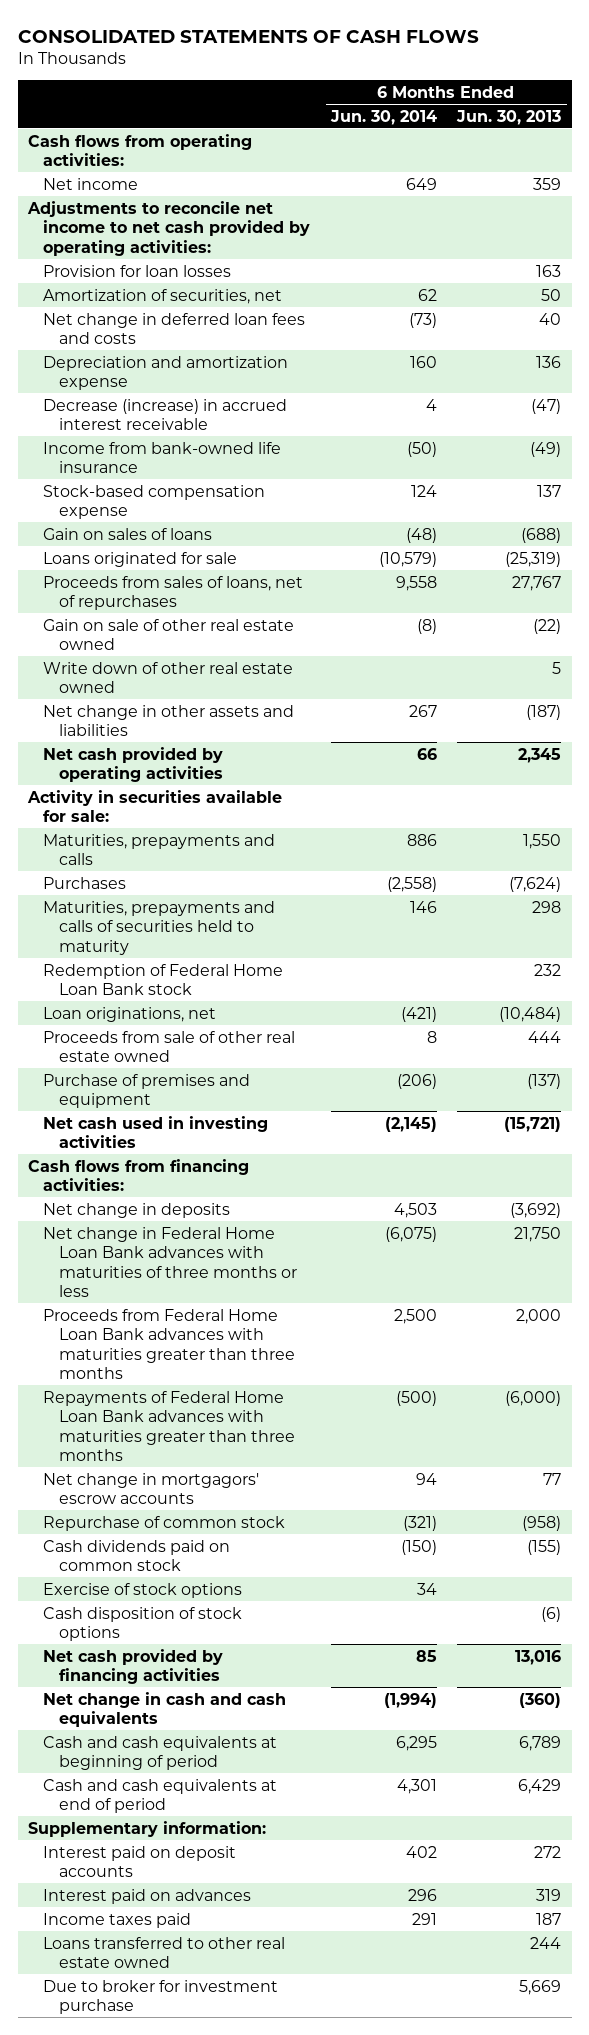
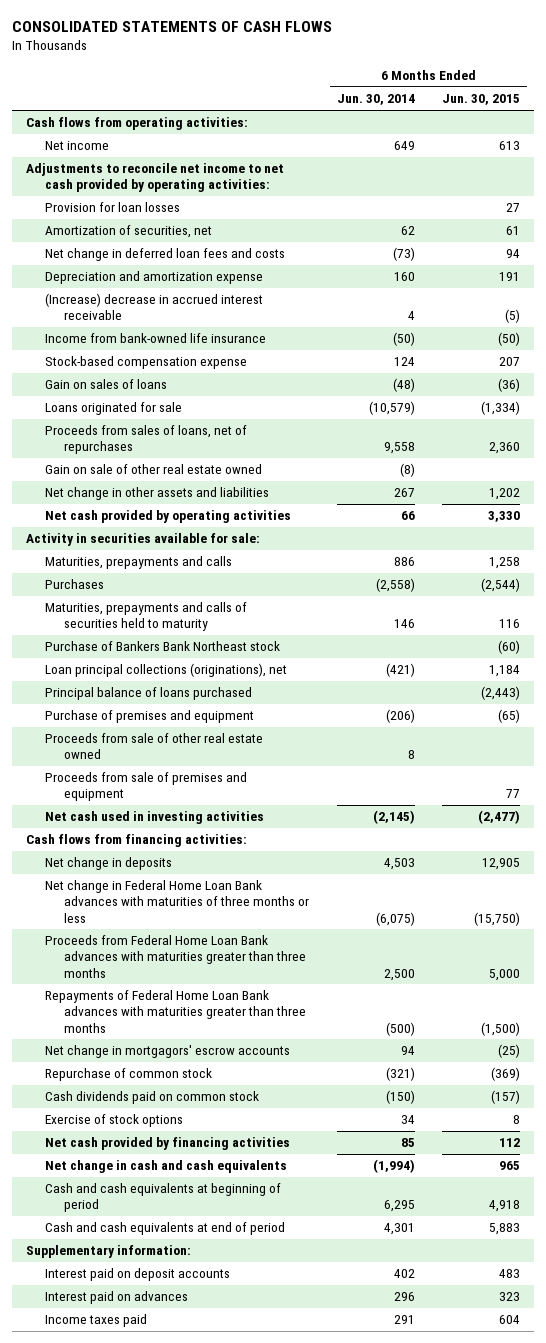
- | 6 Months Ended Jun. 30, 2014 | 6 Months Ended Jun. 30, 2013
+ | 6 Months Ended Jun. 30, 2014 | 6 Months Ended Jun. 30, 2015
- Decrease (increase) in accrued interest receivable | 4 | (47)
+ (Increase) decrease in accrued interest receivable | 4 | (5)
- Write down of other real estate owned | | 5
- Redemption of Federal Home Loan Bank stock | | 232
- Loan originations, net | (421) | (10,484)
+ Purchase of Bankers Bank Northeast stock | | (60)
+ Loan principal collections (originations), net | (421) | 1,184
+ Principal balance of loans purchased | | (2,443)
moved down: Proceeds from sale of other real estate owned | 8 |
+ Proceeds from sale of premises and equipment | | 77
- Cash disposition of stock options | | (6)
- Loans transferred to other real estate owned | | 244
- Due to broker for investment purchase | | 5,669

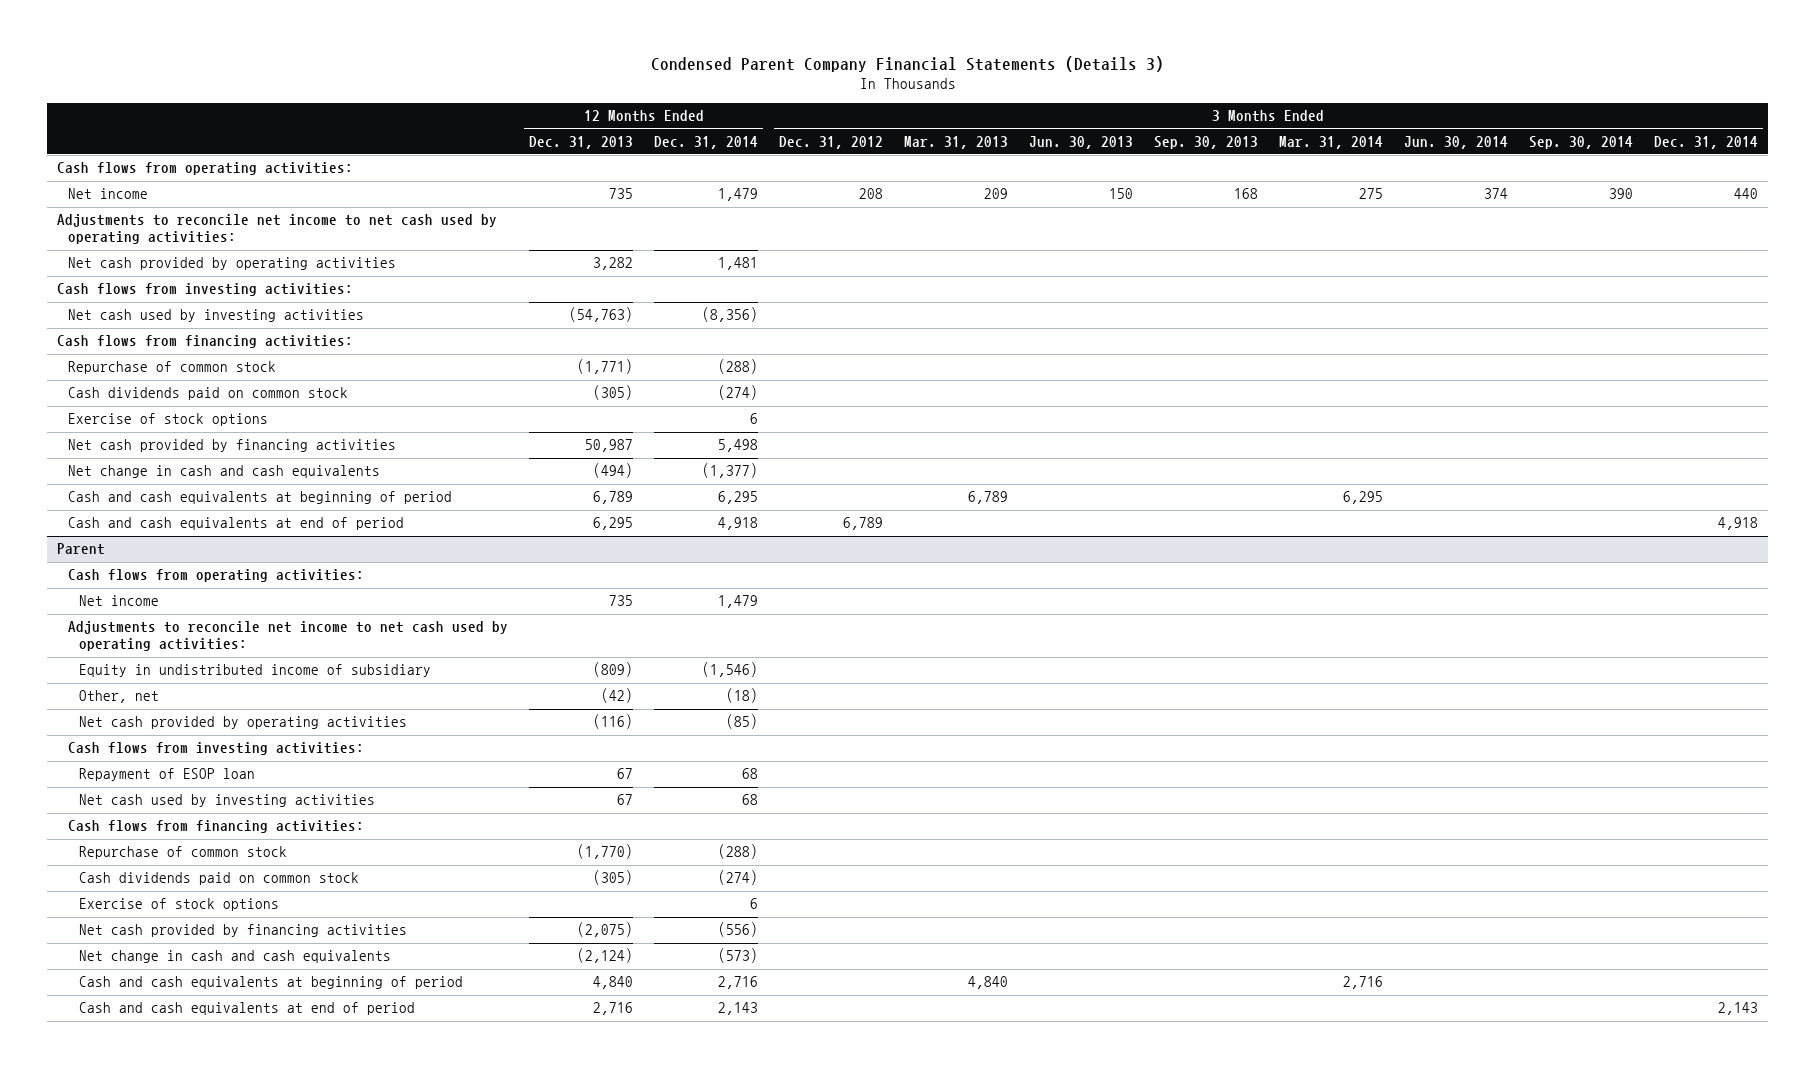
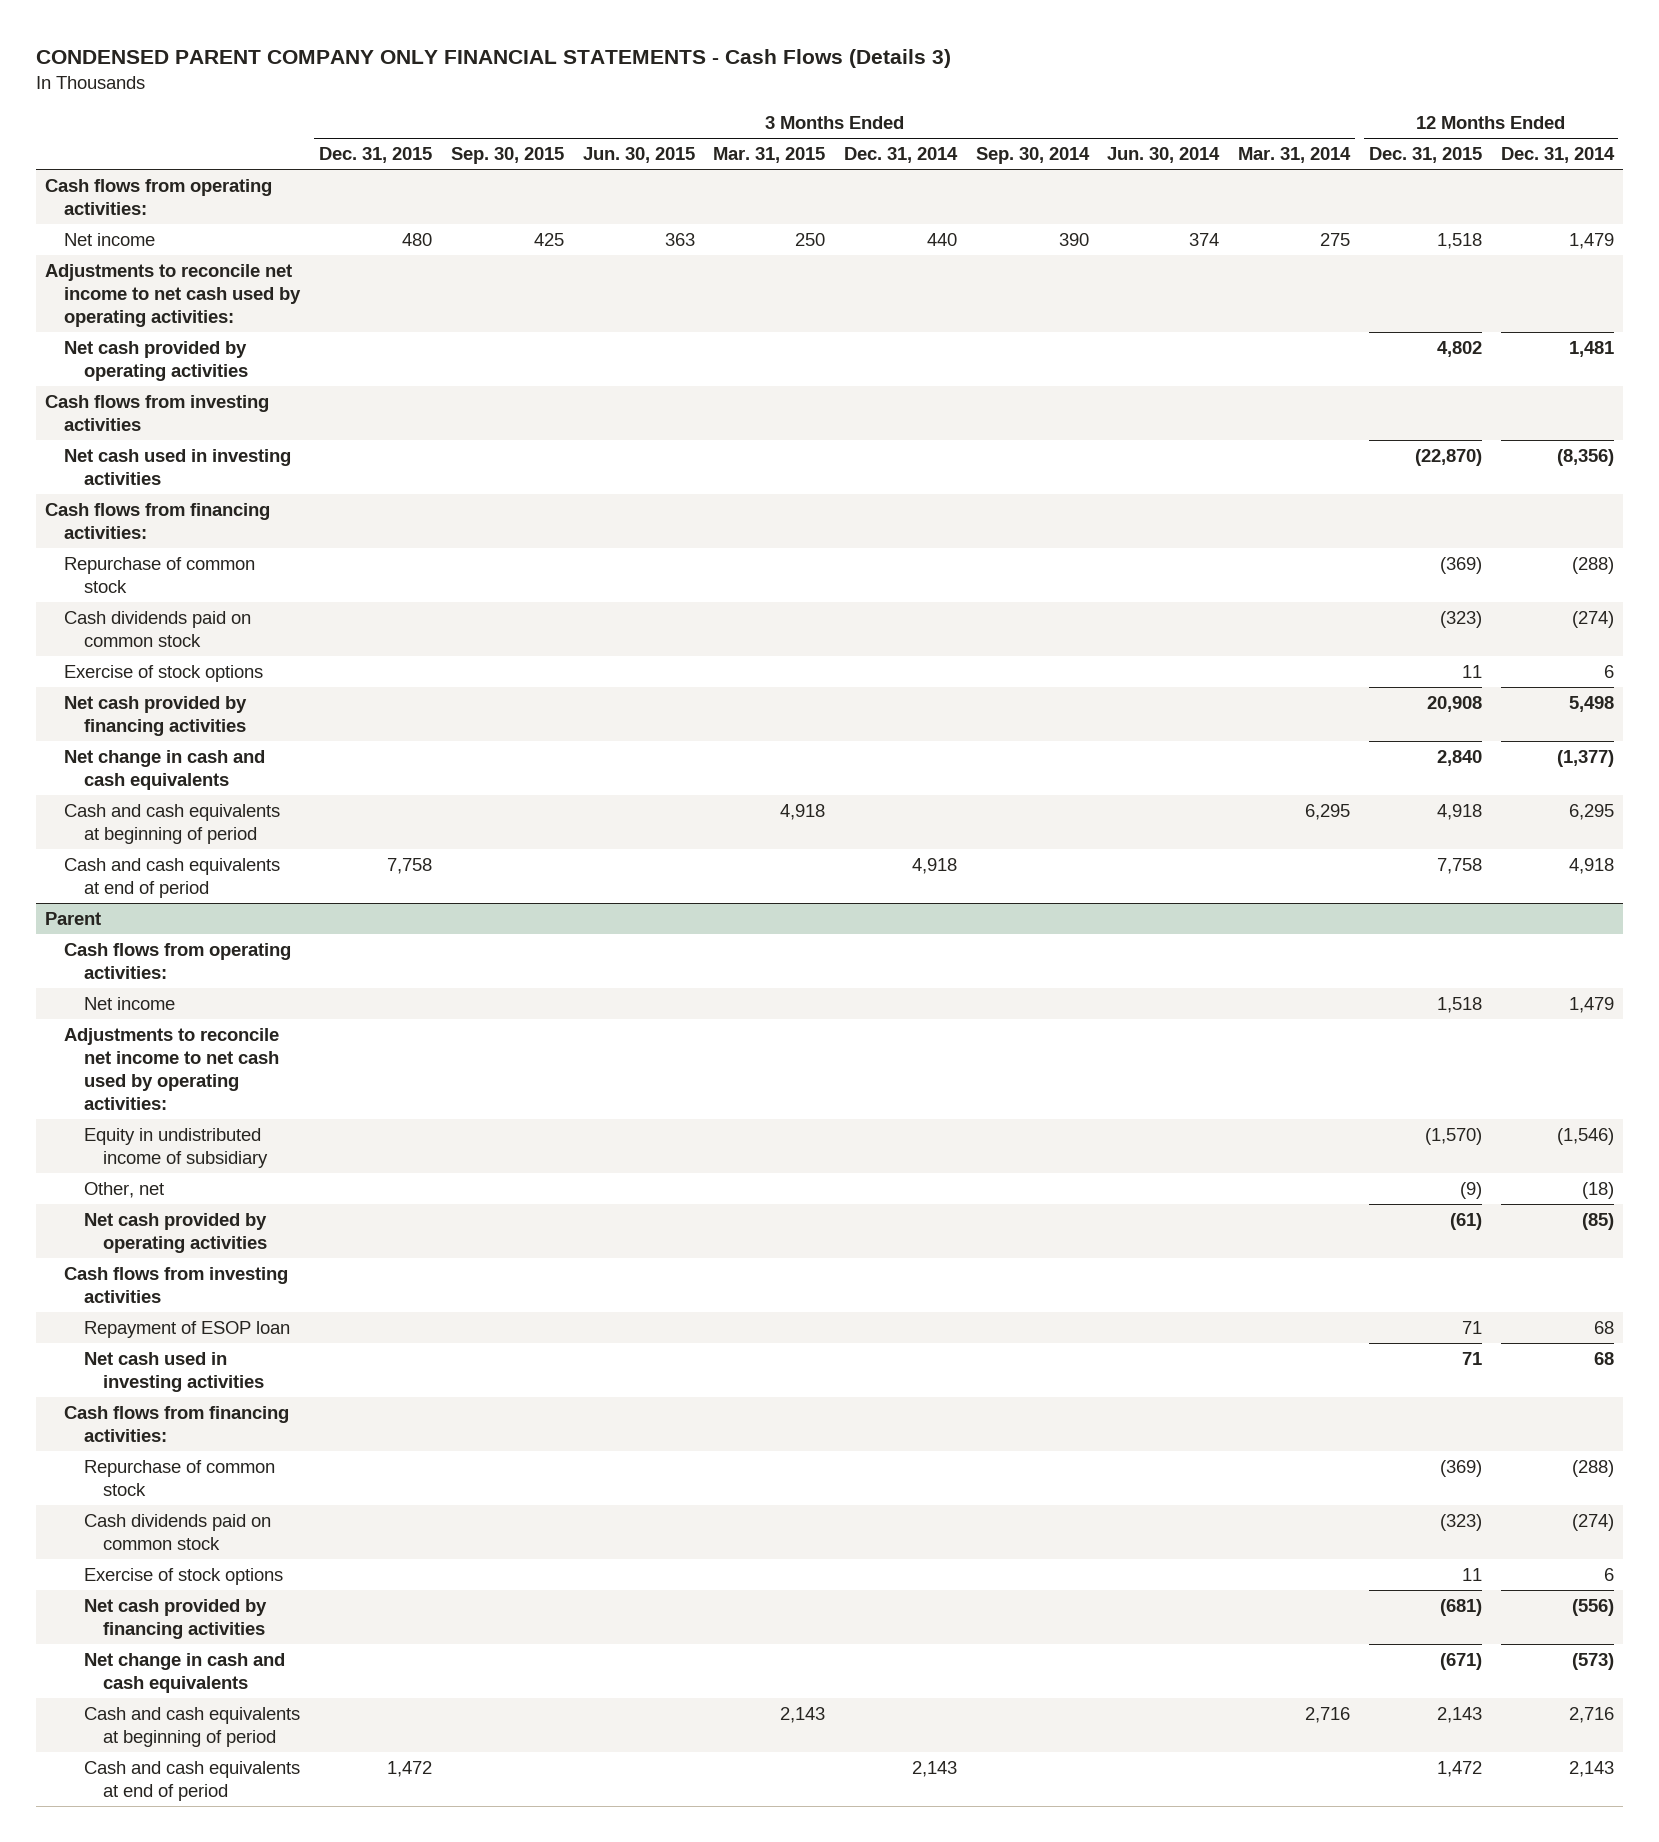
- Condensed Parent Company Financial Statements (Details 3)
+ CONDENSED PARENT COMPANY ONLY FINANCIAL STATEMENTS - Cash Flows (Details 3)
- | 12 Months Ended Dec. 31, 2013 | 12 Months Ended Dec. 31, 2014 | 3 Months Ended Dec. 31, 2012 | 3 Months Ended Mar. 31, 2013 | 3 Months Ended Jun. 30, 2013 | 3 Months Ended Sep. 30, 2013 | 3 Months Ended Mar. 31, 2014 | 3 Months Ended Jun. 30, 2014 | 3 Months Ended Sep. 30, 2014 | 3 Months Ended Dec. 31, 2014
+ | 3 Months Ended Dec. 31, 2015 | 3 Months Ended Sep. 30, 2015 | 3 Months Ended Jun. 30, 2015 | 3 Months Ended Mar. 31, 2015 | 3 Months Ended Dec. 31, 2014 | 3 Months Ended Sep. 30, 2014 | 3 Months Ended Jun. 30, 2014 | 3 Months Ended Mar. 31, 2014 | 12 Months Ended Dec. 31, 2015 | 12 Months Ended Dec. 31, 2014
- Cash flows from investing activities:
- Net cash used by investing activities | (54,763) | (8,356) | | | | | | | |
+ Cash flows from investing activities
+ Net cash used in investing activities | | | | | | | | | (22,870) | (8,356)
@ Parent
- Cash flows from investing activities:
+ Cash flows from investing activities
- Net cash used by investing activities | 67 | 68 | | | | | | | |
+ Net cash used in investing activities | | | | | | | | | 71 | 68

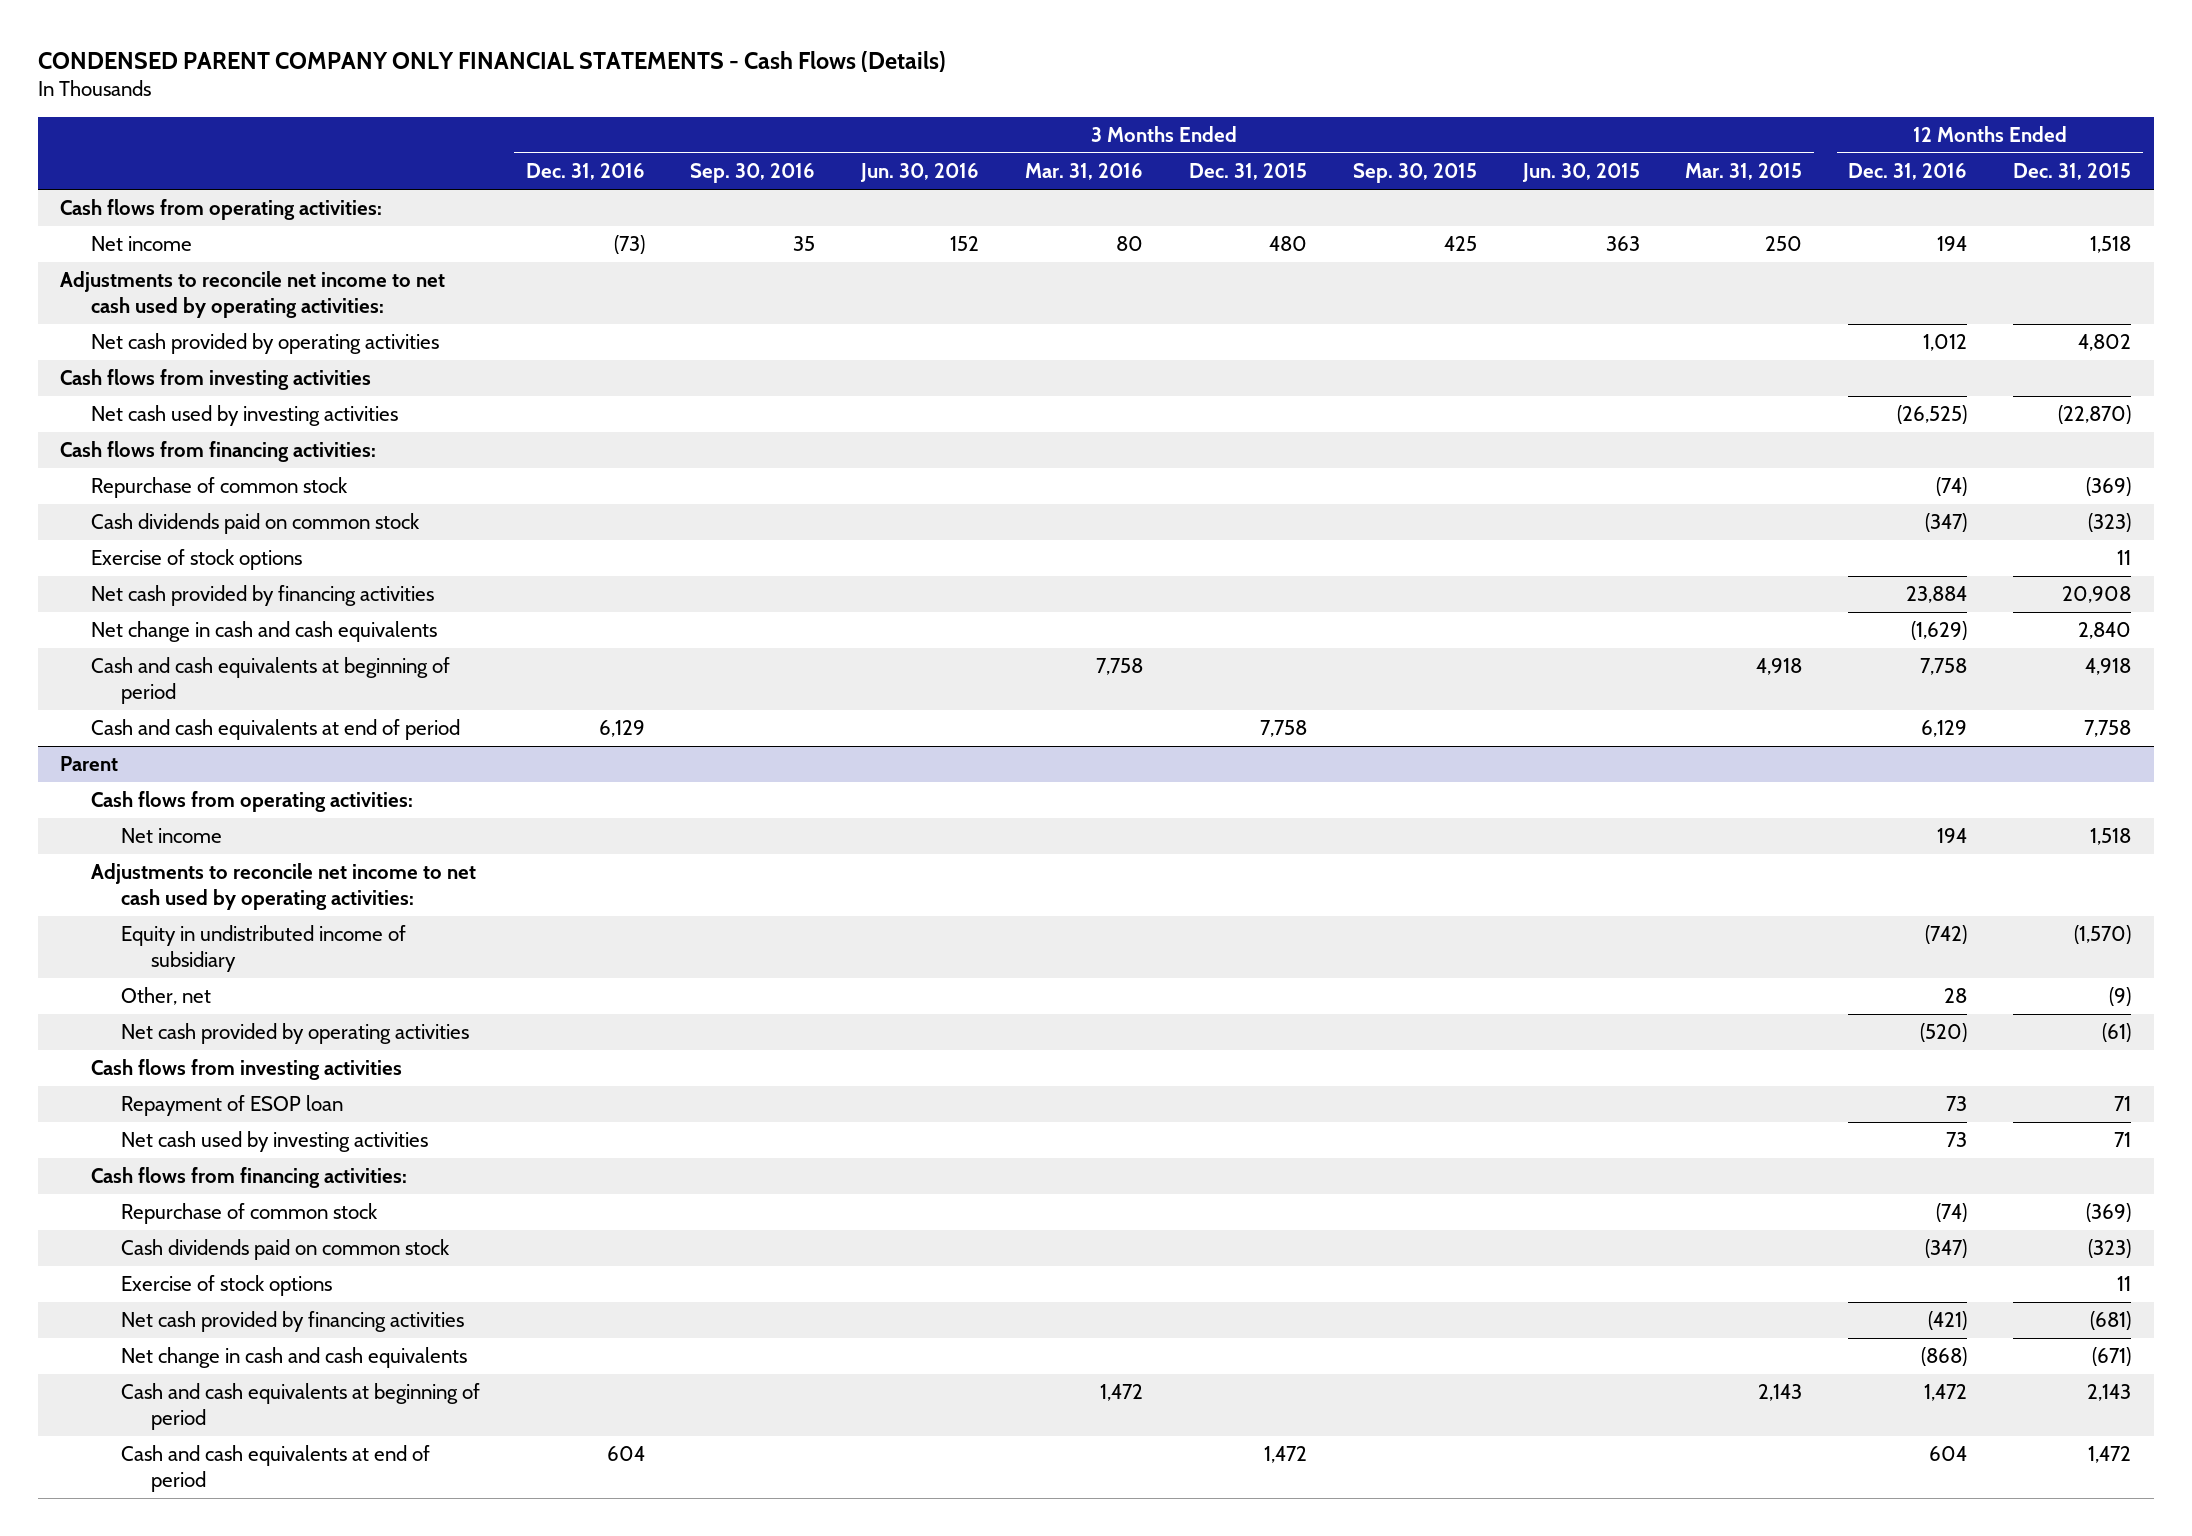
- CONDENSED PARENT COMPANY ONLY FINANCIAL STATEMENTS - Cash Flows (Details 3)
+ CONDENSED PARENT COMPANY ONLY FINANCIAL STATEMENTS - Cash Flows (Details)
- | 3 Months Ended Dec. 31, 2015 | 3 Months Ended Sep. 30, 2015 | 3 Months Ended Jun. 30, 2015 | 3 Months Ended Mar. 31, 2015 | 3 Months Ended Dec. 31, 2014 | 3 Months Ended Sep. 30, 2014 | 3 Months Ended Jun. 30, 2014 | 3 Months Ended Mar. 31, 2014 | 12 Months Ended Dec. 31, 2015 | 12 Months Ended Dec. 31, 2014
+ | 3 Months Ended Dec. 31, 2016 | 3 Months Ended Sep. 30, 2016 | 3 Months Ended Jun. 30, 2016 | 3 Months Ended Mar. 31, 2016 | 3 Months Ended Dec. 31, 2015 | 3 Months Ended Sep. 30, 2015 | 3 Months Ended Jun. 30, 2015 | 3 Months Ended Mar. 31, 2015 | 12 Months Ended Dec. 31, 2016 | 12 Months Ended Dec. 31, 2015
- Net cash used in investing activities | | | | | | | | | (22,870) | (8,356)
+ Net cash used by investing activities | | | | | | | | | (26,525) | (22,870)
@ Parent
- Net cash used in investing activities | | | | | | | | | 71 | 68
+ Net cash used by investing activities | | | | | | | | | 73 | 71

